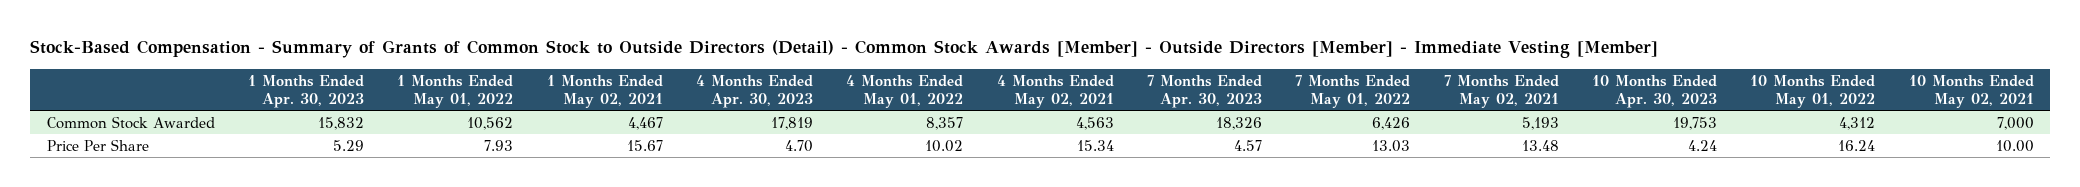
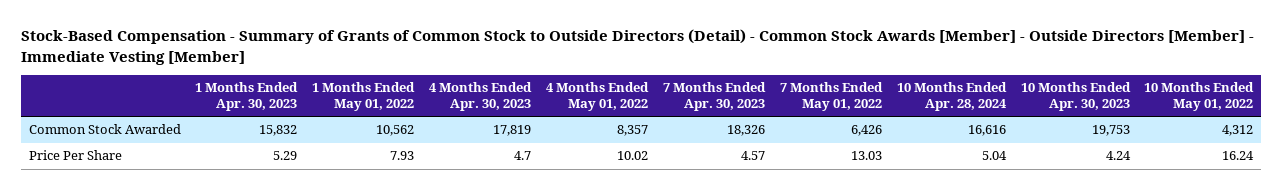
- | 1 Months Ended Apr. 30, 2023 | 1 Months Ended May 01, 2022 | 1 Months Ended May 02, 2021 | 4 Months Ended Apr. 30, 2023 | 4 Months Ended May 01, 2022 | 4 Months Ended May 02, 2021 | 7 Months Ended Apr. 30, 2023 | 7 Months Ended May 01, 2022 | 7 Months Ended May 02, 2021 | 10 Months Ended Apr. 30, 2023 | 10 Months Ended May 01, 2022 | 10 Months Ended May 02, 2021
+ | 1 Months Ended Apr. 30, 2023 | 1 Months Ended May 01, 2022 | 4 Months Ended Apr. 30, 2023 | 4 Months Ended May 01, 2022 | 7 Months Ended Apr. 30, 2023 | 7 Months Ended May 01, 2022 | 10 Months Ended Apr. 28, 2024 | 10 Months Ended Apr. 30, 2023 | 10 Months Ended May 01, 2022
- Price Per Share | 5.29 | 7.93 | 15.67 | 4.70 | 10.02 | 15.34 | 4.57 | 13.03 | 13.48 | 4.24 | 16.24 | 10.00
+ Price Per Share | 5.29 | 7.93 | 4.7 | 10.02 | 4.57 | 13.03 | 5.04 | 4.24 | 16.24

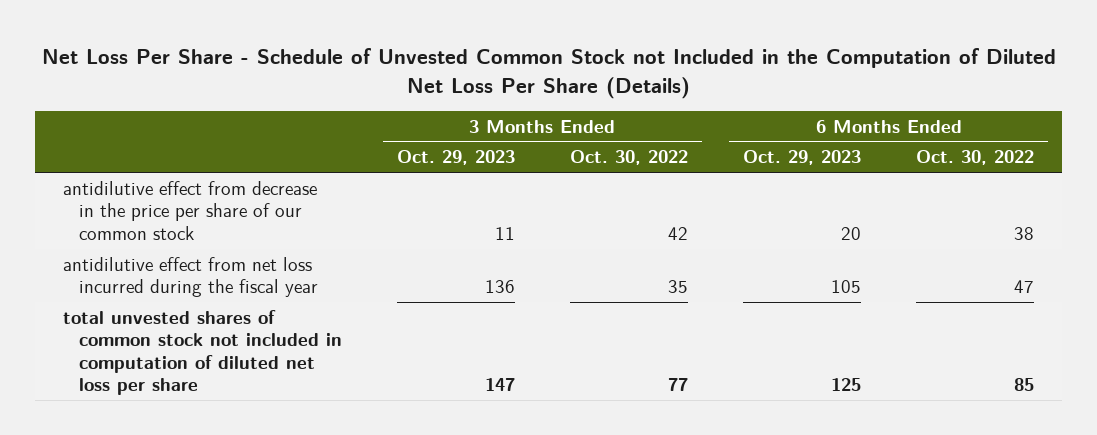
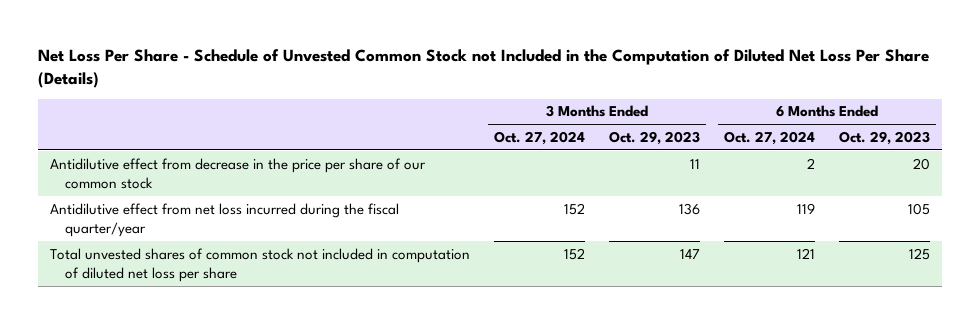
- | 3 Months Ended Oct. 29, 2023 | 3 Months Ended Oct. 30, 2022 | 6 Months Ended Oct. 29, 2023 | 6 Months Ended Oct. 30, 2022
+ | 3 Months Ended Oct. 27, 2024 | 3 Months Ended Oct. 29, 2023 | 6 Months Ended Oct. 27, 2024 | 6 Months Ended Oct. 29, 2023
- antidilutive effect from decrease in the price per share of our common stock | 11 | 42 | 20 | 38
- antidilutive effect from net loss incurred during the fiscal year | 136 | 35 | 105 | 47
- total unvested shares of common stock not included in computation of diluted net loss per share | 147 | 77 | 125 | 85
+ Antidilutive effect from decrease in the price per share of our common stock | | 11 | 2 | 20
+ Antidilutive effect from net loss incurred during the fiscal quarter/year | 152 | 136 | 119 | 105
+ Total unvested shares of common stock not included in computation of diluted net loss per share | 152 | 147 | 121 | 125

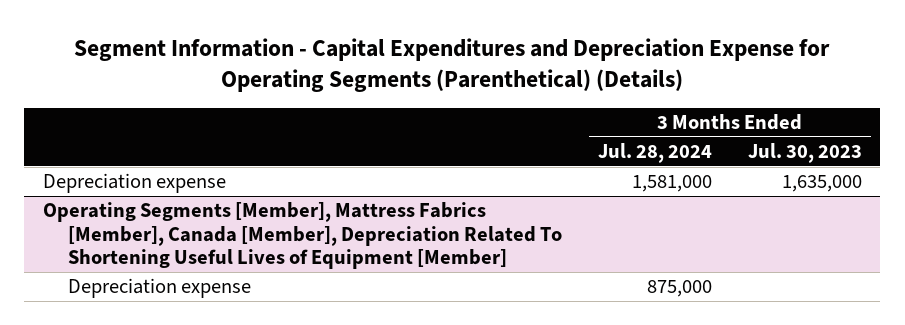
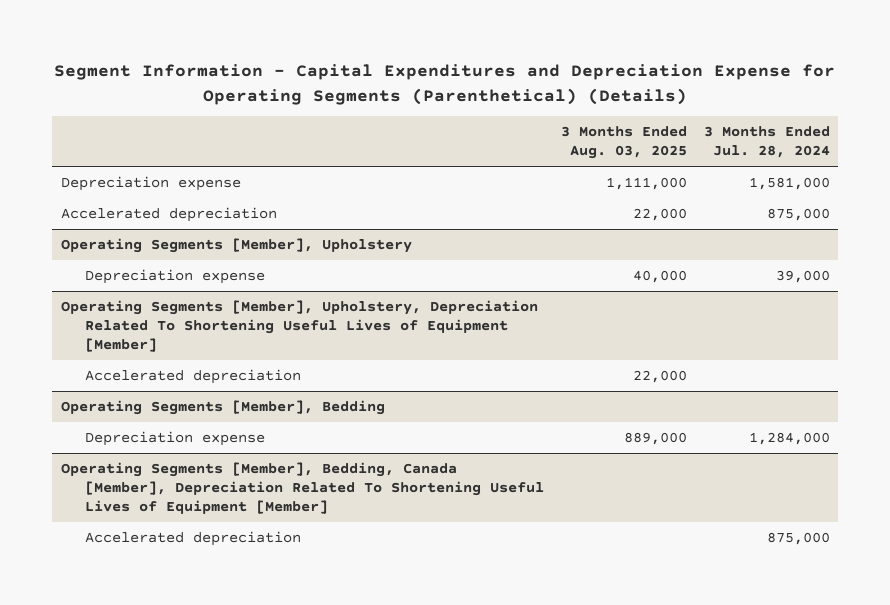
- | 3 Months Ended Jul. 28, 2024 | 3 Months Ended Jul. 30, 2023
+ | 3 Months Ended Aug. 03, 2025 | 3 Months Ended Jul. 28, 2024
- Operating Segments [Member], Mattress Fabrics [Member], Canada [Member], Depreciation Related To Shortening Useful Lives of Equipment [Member]
- Depreciation expense | 875,000 |
+ Accelerated depreciation | 22,000 | 875,000
+ Operating Segments [Member], Upholstery
+ Depreciation expense | 40,000 | 39,000
+ Operating Segments [Member], Upholstery, Depreciation Related To Shortening Useful Lives of Equipment [Member]
+ Accelerated depreciation | 22,000 |
+ Operating Segments [Member], Bedding
+ Depreciation expense | 889,000 | 1,284,000
+ Operating Segments [Member], Bedding, Canada [Member], Depreciation Related To Shortening Useful Lives of Equipment [Member]
+ Accelerated depreciation | | 875,000

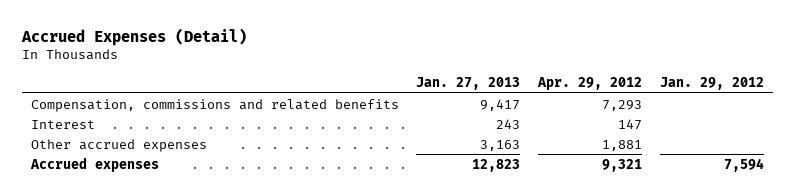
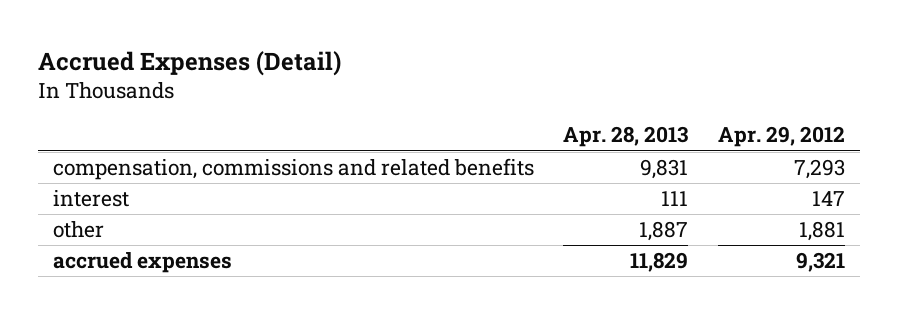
- | Jan. 27, 2013 | Apr. 29, 2012 | Jan. 29, 2012
+ | Apr. 28, 2013 | Apr. 29, 2012
- Compensation, commissions and related benefits | 9,417 | 7,293 |
- Interest | 243 | 147 |
- Other accrued expenses | 3,163 | 1,881 |
- Accrued expenses | 12,823 | 9,321 | 7,594
+ compensation, commissions and related benefits | 9,831 | 7,293
+ interest | 111 | 147
+ other | 1,887 | 1,881
+ accrued expenses | 11,829 | 9,321

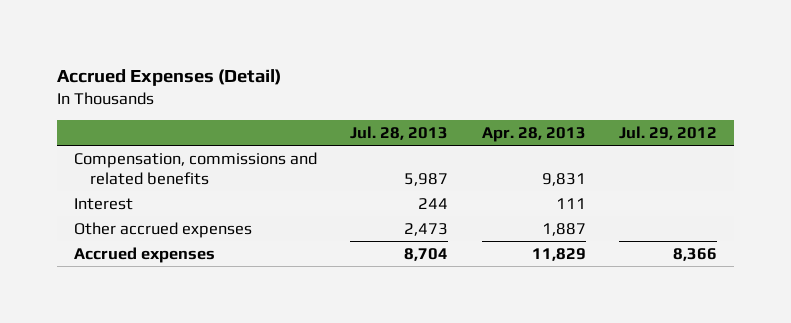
- | Apr. 28, 2013 | Apr. 29, 2012
+ | Jul. 28, 2013 | Apr. 28, 2013 | Jul. 29, 2012
- compensation, commissions and related benefits | 9,831 | 7,293
- interest | 111 | 147
- other | 1,887 | 1,881
- accrued expenses | 11,829 | 9,321
+ Compensation, commissions and related benefits | 5,987 | 9,831 |
+ Interest | 244 | 111 |
+ Other accrued expenses | 2,473 | 1,887 |
+ Accrued expenses | 8,704 | 11,829 | 8,366

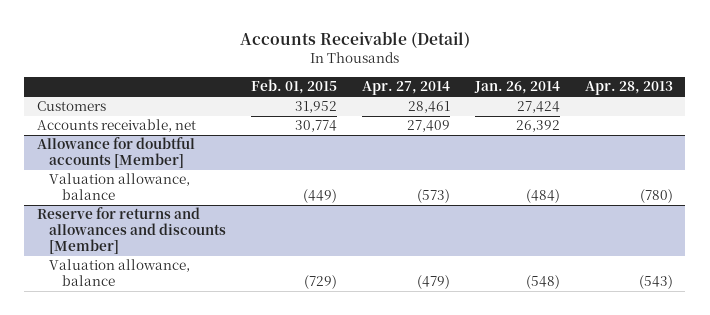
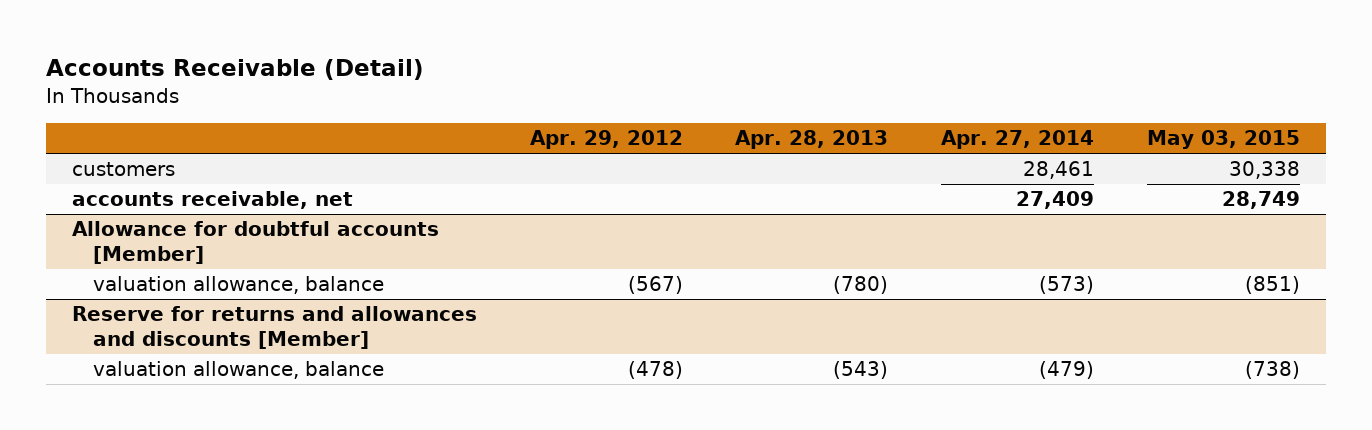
- | Feb. 01, 2015 | Apr. 27, 2014 | Jan. 26, 2014 | Apr. 28, 2013
+ | Apr. 29, 2012 | Apr. 28, 2013 | Apr. 27, 2014 | May 03, 2015
- Customers | 31,952 | 28,461 | 27,424 |
- Accounts receivable, net | 30,774 | 27,409 | 26,392 |
+ customers | | | 28,461 | 30,338
+ accounts receivable, net | | | 27,409 | 28,749
@ Allowance for doubtful accounts [Member]
- Valuation allowance, balance | (449) | (573) | (484) | (780)
+ valuation allowance, balance | (567) | (780) | (573) | (851)
@ Reserve for returns and allowances and discounts [Member]
- Valuation allowance, balance | (729) | (479) | (548) | (543)
+ valuation allowance, balance | (478) | (543) | (479) | (738)

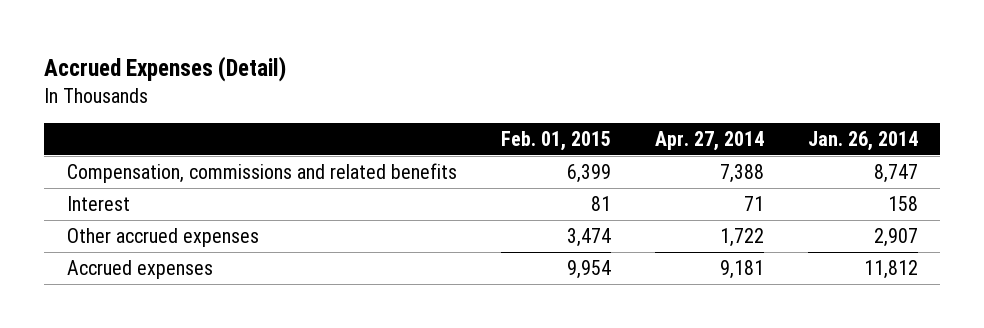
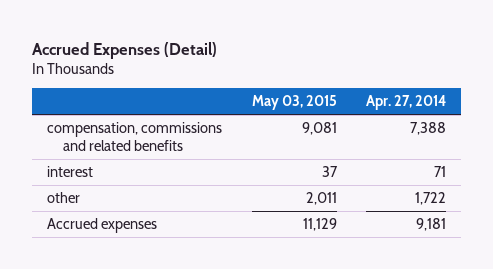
- | Feb. 01, 2015 | Apr. 27, 2014 | Jan. 26, 2014
+ | May 03, 2015 | Apr. 27, 2014
- Compensation, commissions and related benefits | 6,399 | 7,388 | 8,747
- Interest | 81 | 71 | 158
- Other accrued expenses | 3,474 | 1,722 | 2,907
+ compensation, commissions and related benefits | 9,081 | 7,388
+ interest | 37 | 71
+ other | 2,011 | 1,722

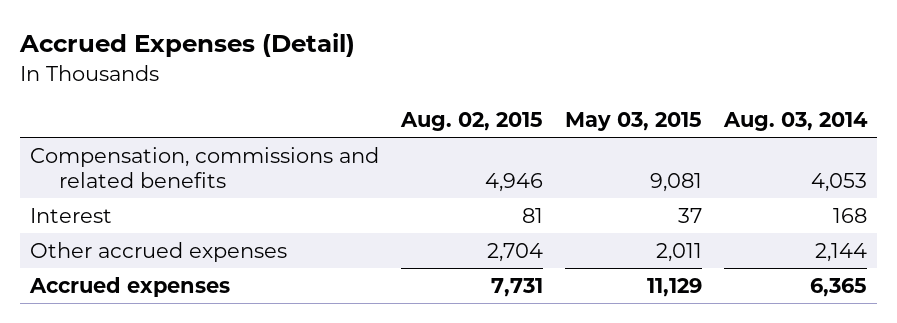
- | May 03, 2015 | Apr. 27, 2014
+ | Aug. 02, 2015 | May 03, 2015 | Aug. 03, 2014
- compensation, commissions and related benefits | 9,081 | 7,388
- interest | 37 | 71
- other | 2,011 | 1,722
+ Compensation, commissions and related benefits | 4,946 | 9,081 | 4,053
+ Interest | 81 | 37 | 168
+ Other accrued expenses | 2,704 | 2,011 | 2,144

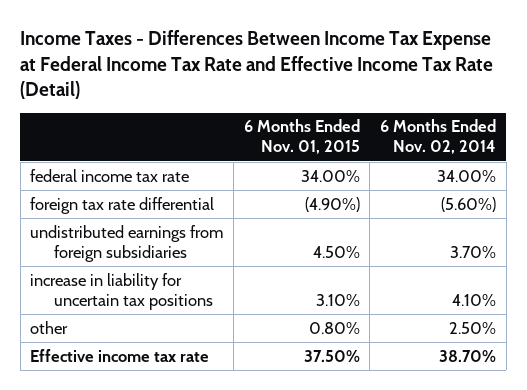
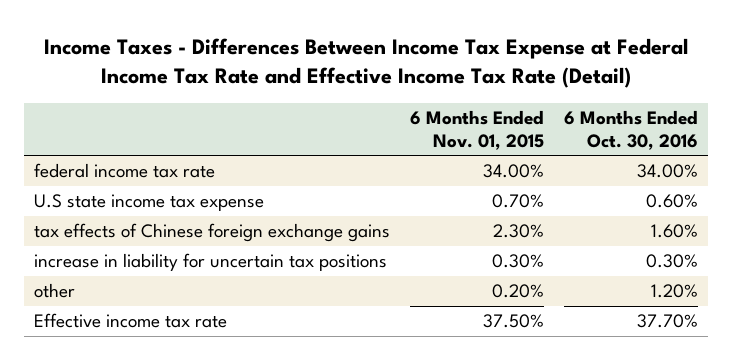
- | 6 Months Ended Nov. 01, 2015 | 6 Months Ended Nov. 02, 2014
+ | 6 Months Ended Nov. 01, 2015 | 6 Months Ended Oct. 30, 2016
- foreign tax rate differential | (4.90%) | (5.60%)
- undistributed earnings from foreign subsidiaries | 4.50% | 3.70%
- increase in liability for uncertain tax positions | 3.10% | 4.10%
- other | 0.80% | 2.50%
+ U.S state income tax expense | 0.70% | 0.60%
+ tax effects of Chinese foreign exchange gains | 2.30% | 1.60%
+ increase in liability for uncertain tax positions | 0.30% | 0.30%
+ other | 0.20% | 1.20%

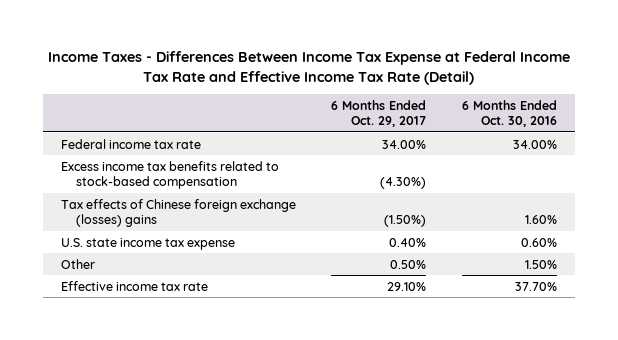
- | 6 Months Ended Nov. 01, 2015 | 6 Months Ended Oct. 30, 2016
+ | 6 Months Ended Oct. 29, 2017 | 6 Months Ended Oct. 30, 2016
- federal income tax rate | 34.00% | 34.00%
- U.S state income tax expense | 0.70% | 0.60%
- tax effects of Chinese foreign exchange gains | 2.30% | 1.60%
- increase in liability for uncertain tax positions | 0.30% | 0.30%
- other | 0.20% | 1.20%
+ Federal income tax rate | 34.00% | 34.00%
+ Excess income tax benefits related to stock-based compensation | (4.30%) |
+ Tax effects of Chinese foreign exchange (losses) gains | (1.50%) | 1.60%
+ U.S. state income tax expense | 0.40% | 0.60%
+ Other | 0.50% | 1.50%

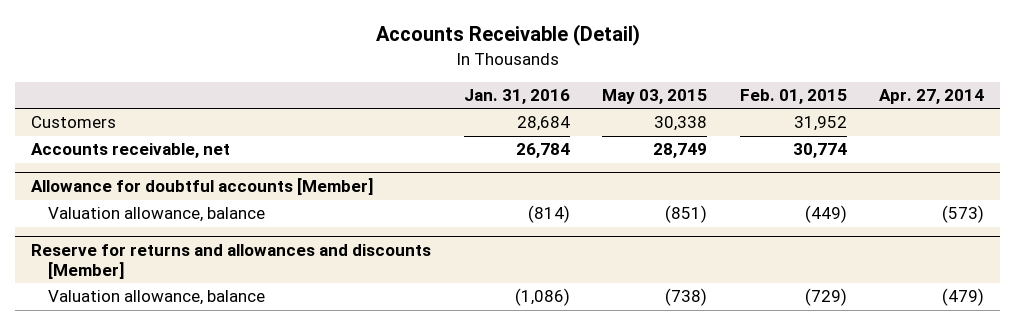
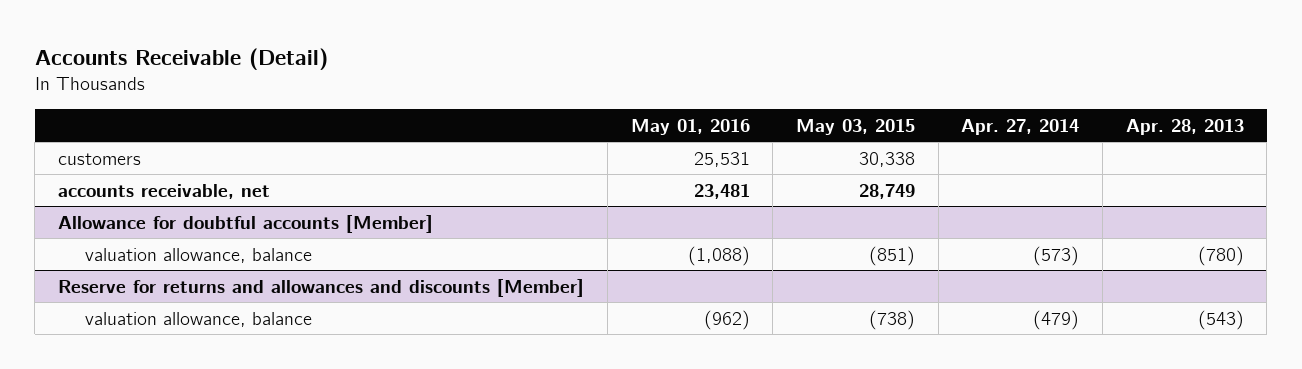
- | Jan. 31, 2016 | May 03, 2015 | Feb. 01, 2015 | Apr. 27, 2014
+ | May 01, 2016 | May 03, 2015 | Apr. 27, 2014 | Apr. 28, 2013
- Customers | 28,684 | 30,338 | 31,952 |
- Accounts receivable, net | 26,784 | 28,749 | 30,774 |
+ customers | 25,531 | 30,338 | |
+ accounts receivable, net | 23,481 | 28,749 | |
@ Allowance for doubtful accounts [Member]
- Valuation allowance, balance | (814) | (851) | (449) | (573)
+ valuation allowance, balance | (1,088) | (851) | (573) | (780)
@ Reserve for returns and allowances and discounts [Member]
- Valuation allowance, balance | (1,086) | (738) | (729) | (479)
+ valuation allowance, balance | (962) | (738) | (479) | (543)

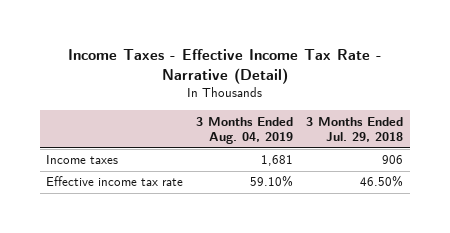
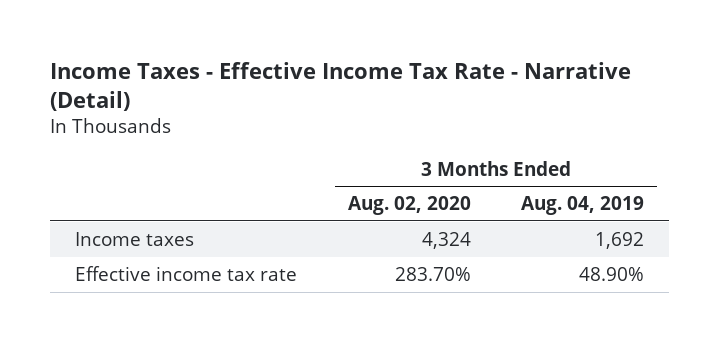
- | 3 Months Ended Aug. 04, 2019 | 3 Months Ended Jul. 29, 2018
+ | 3 Months Ended Aug. 02, 2020 | 3 Months Ended Aug. 04, 2019
- Income taxes | 1,681 | 906
- Effective income tax rate | 59.10% | 46.50%
+ Income taxes | 4,324 | 1,692
+ Effective income tax rate | 283.70% | 48.90%

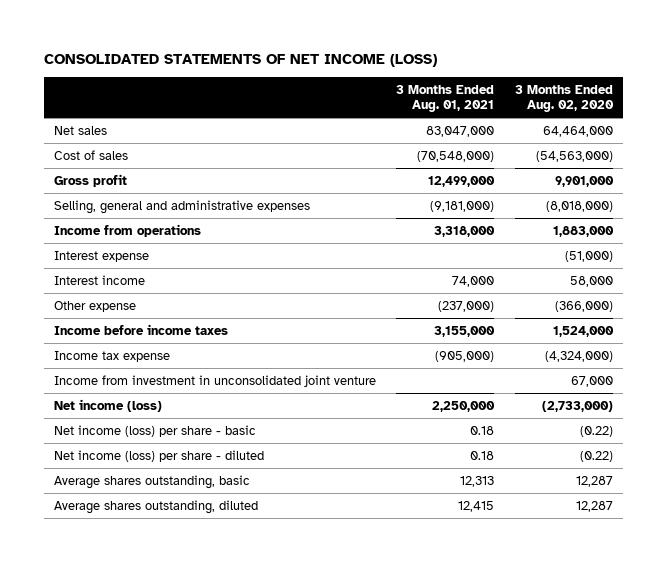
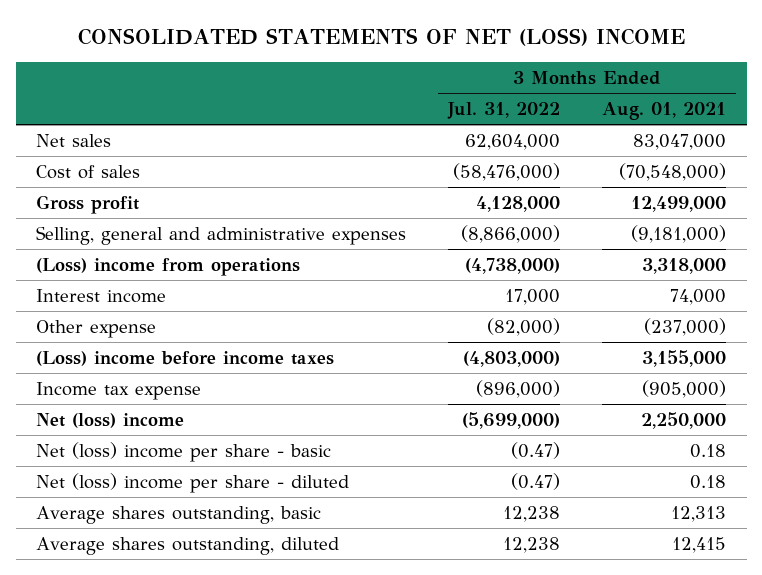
- CONSOLIDATED STATEMENTS OF NET INCOME (LOSS)
+ CONSOLIDATED STATEMENTS OF NET (LOSS) INCOME
- | 3 Months Ended Aug. 01, 2021 | 3 Months Ended Aug. 02, 2020
+ | 3 Months Ended Jul. 31, 2022 | 3 Months Ended Aug. 01, 2021
- Income from operations | 3,318,000 | 1,883,000
- Interest expense | | (51,000)
+ (Loss) income from operations | (4,738,000) | 3,318,000
- Income before income taxes | 3,155,000 | 1,524,000
+ (Loss) income before income taxes | (4,803,000) | 3,155,000
- Income from investment in unconsolidated joint venture | | 67,000
- Net income (loss) | 2,250,000 | (2,733,000)
- Net income (loss) per share - basic | 0.18 | (0.22)
- Net income (loss) per share - diluted | 0.18 | (0.22)
+ Net (loss) income | (5,699,000) | 2,250,000
+ Net (loss) income per share - basic | (0.47) | 0.18
+ Net (loss) income per share - diluted | (0.47) | 0.18

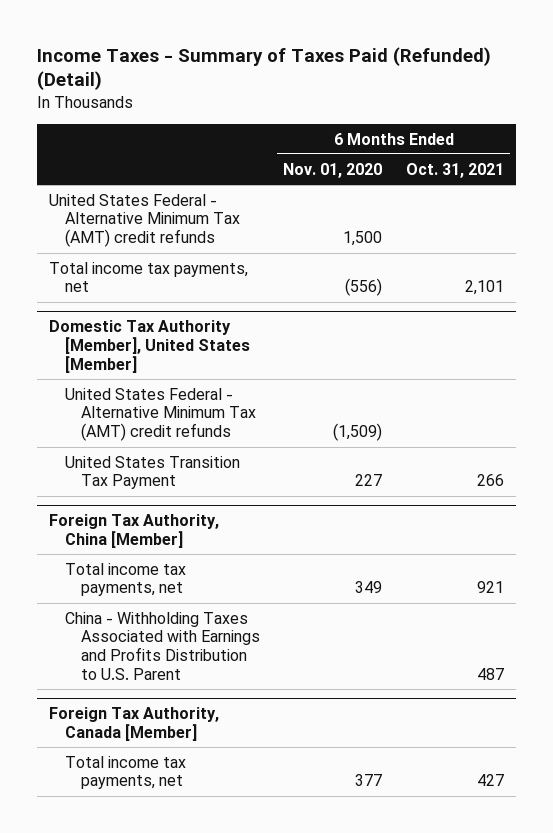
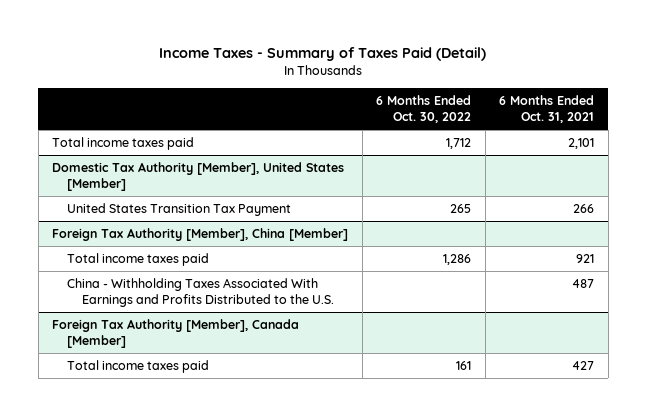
- Income Taxes - Summary of Taxes Paid (Refunded) (Detail)
+ Income Taxes - Summary of Taxes Paid (Detail)
- | 6 Months Ended Nov. 01, 2020 | 6 Months Ended Oct. 31, 2021
+ | 6 Months Ended Oct. 30, 2022 | 6 Months Ended Oct. 31, 2021
- United States Federal - Alternative Minimum Tax (AMT) credit refunds | 1,500 |
- Total income tax payments, net | (556) | 2,101
+ Total income taxes paid | 1,712 | 2,101
@ Domestic Tax Authority [Member], United States [Member]
- United States Federal - Alternative Minimum Tax (AMT) credit refunds | (1,509) |
- Foreign Tax Authority, China [Member]
- Total income tax payments, net | 349 | 921
- China - Withholding Taxes Associated with Earnings and Profits Distribution to U.S. Parent | | 487
- Foreign Tax Authority, Canada [Member]
- Total income tax payments, net | 377 | 427
+ Foreign Tax Authority [Member], China [Member]
+ Total income taxes paid | 1,286 | 921
+ China - Withholding Taxes Associated With Earnings and Profits Distributed to the U.S. | | 487
+ Foreign Tax Authority [Member], Canada [Member]
+ Total income taxes paid | 161 | 427

